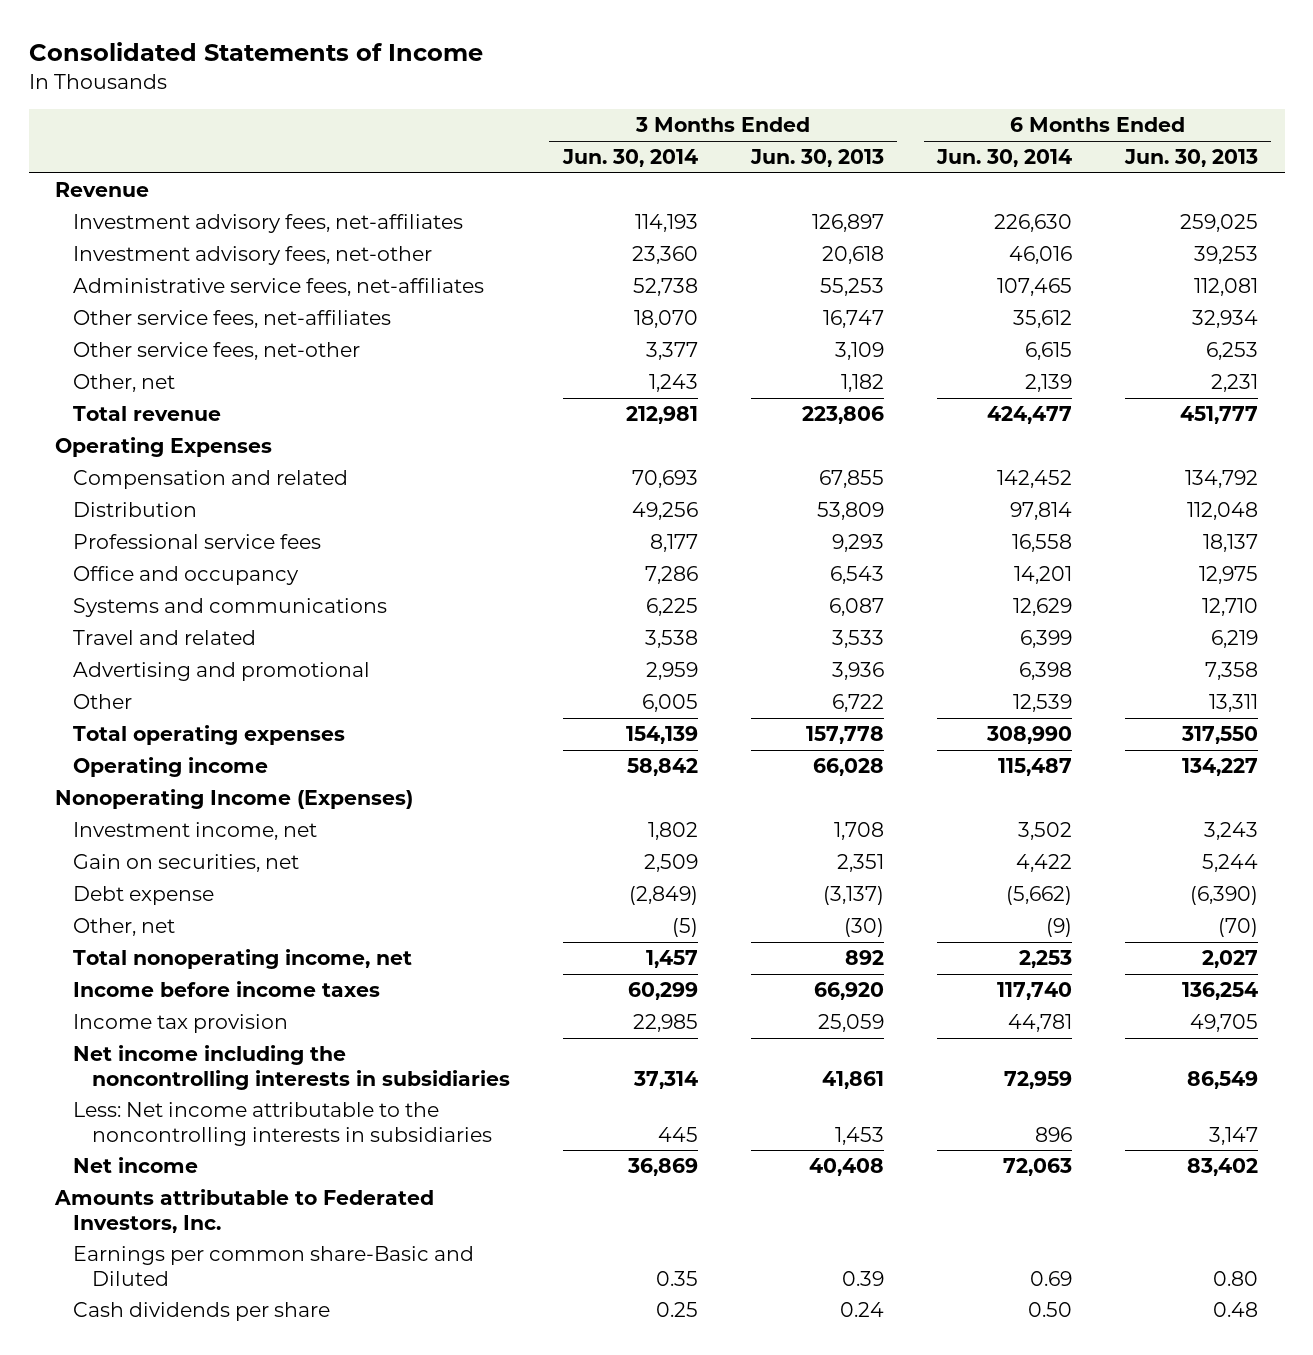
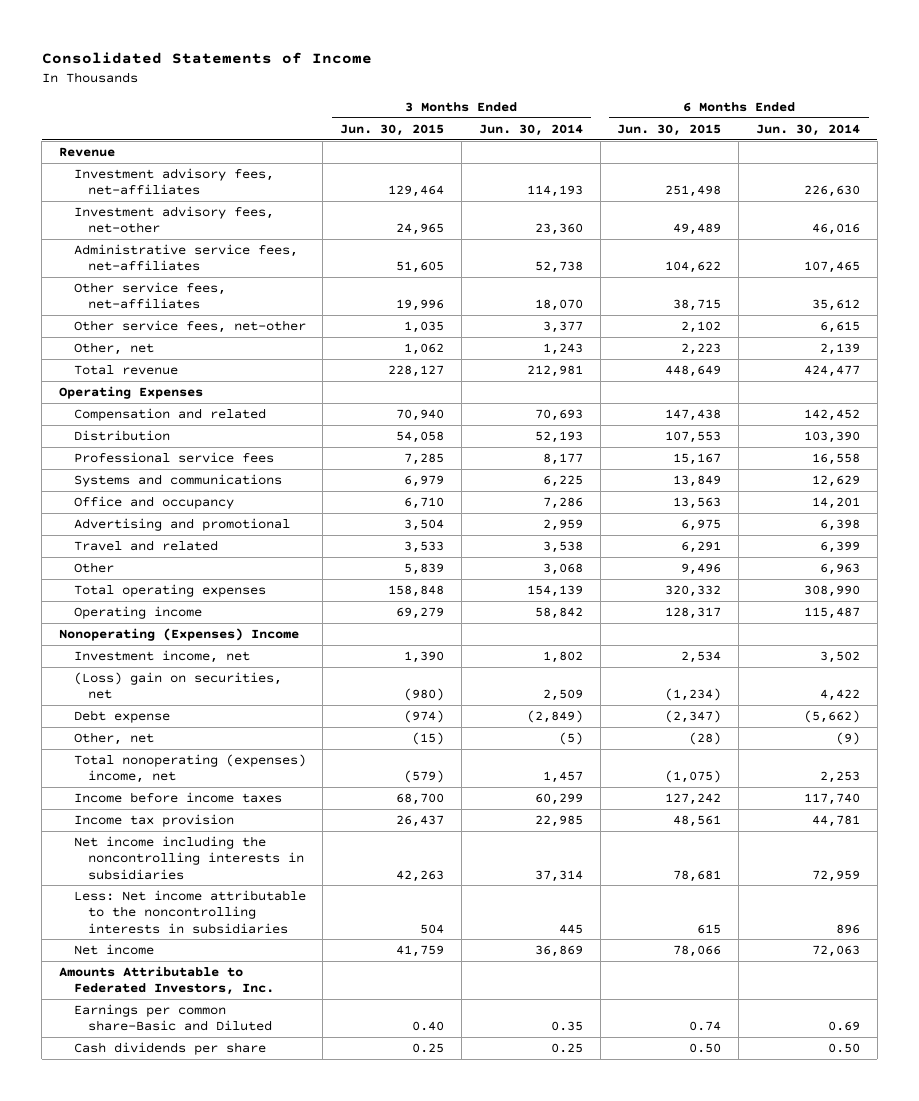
- | 3 Months Ended Jun. 30, 2014 | 3 Months Ended Jun. 30, 2013 | 6 Months Ended Jun. 30, 2014 | 6 Months Ended Jun. 30, 2013
+ | 3 Months Ended Jun. 30, 2015 | 3 Months Ended Jun. 30, 2014 | 6 Months Ended Jun. 30, 2015 | 6 Months Ended Jun. 30, 2014
- Distribution | 49,256 | 53,809 | 97,814 | 112,048
+ Distribution | 54,058 | 52,193 | 107,553 | 103,390
moved down: Office and occupancy | 6,710 | 7,286 | 13,563 | 14,201
- Other | 6,005 | 6,722 | 12,539 | 13,311
moved down: Travel and related | 3,533 | 3,538 | 6,291 | 6,399
+ Other | 5,839 | 3,068 | 9,496 | 6,963
- Nonoperating Income (Expenses)
+ Nonoperating (Expenses) Income
- Gain on securities, net | 2,509 | 2,351 | 4,422 | 5,244
+ (Loss) gain on securities, net | (980) | 2,509 | (1,234) | 4,422
- Total nonoperating income, net | 1,457 | 892 | 2,253 | 2,027
+ Total nonoperating (expenses) income, net | (579) | 1,457 | (1,075) | 2,253
- Amounts attributable to Federated Investors, Inc.
+ Amounts Attributable to Federated Investors, Inc.

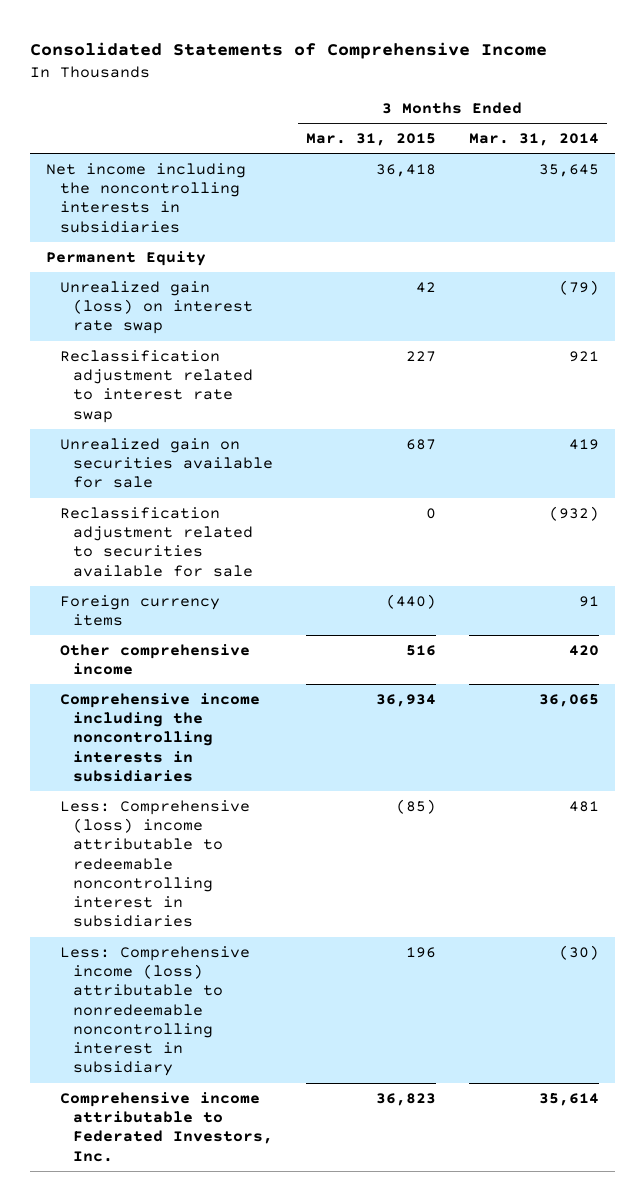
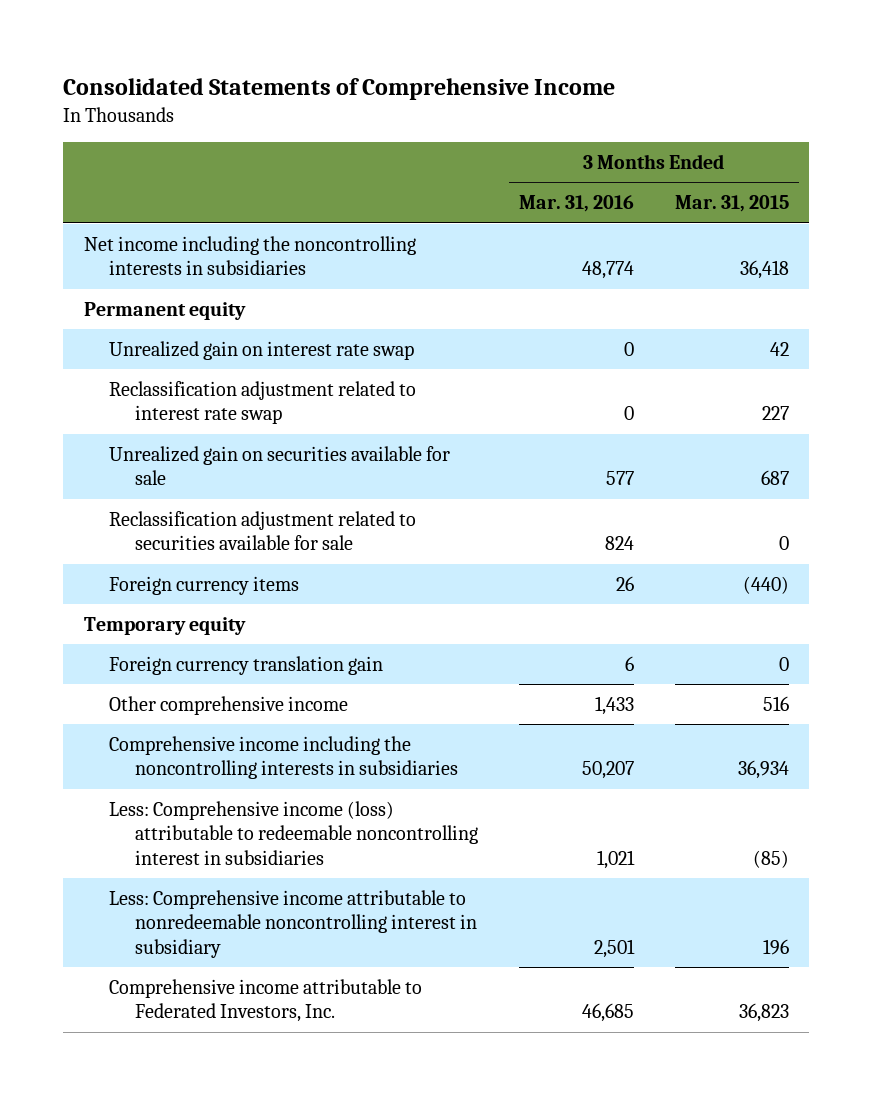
- | 3 Months Ended Mar. 31, 2015 | 3 Months Ended Mar. 31, 2014
+ | 3 Months Ended Mar. 31, 2016 | 3 Months Ended Mar. 31, 2015
- Permanent Equity
- Unrealized gain (loss) on interest rate swap | 42 | (79)
+ Permanent equity
+ Unrealized gain on interest rate swap | 0 | 42
+ Temporary equity
+ Foreign currency translation gain | 6 | 0
- Less: Comprehensive (loss) income attributable to redeemable noncontrolling interest in subsidiaries | (85) | 481
- Less: Comprehensive income (loss) attributable to nonredeemable noncontrolling interest in subsidiary | 196 | (30)
+ Less: Comprehensive income (loss) attributable to redeemable noncontrolling interest in subsidiaries | 1,021 | (85)
+ Less: Comprehensive income attributable to nonredeemable noncontrolling interest in subsidiary | 2,501 | 196

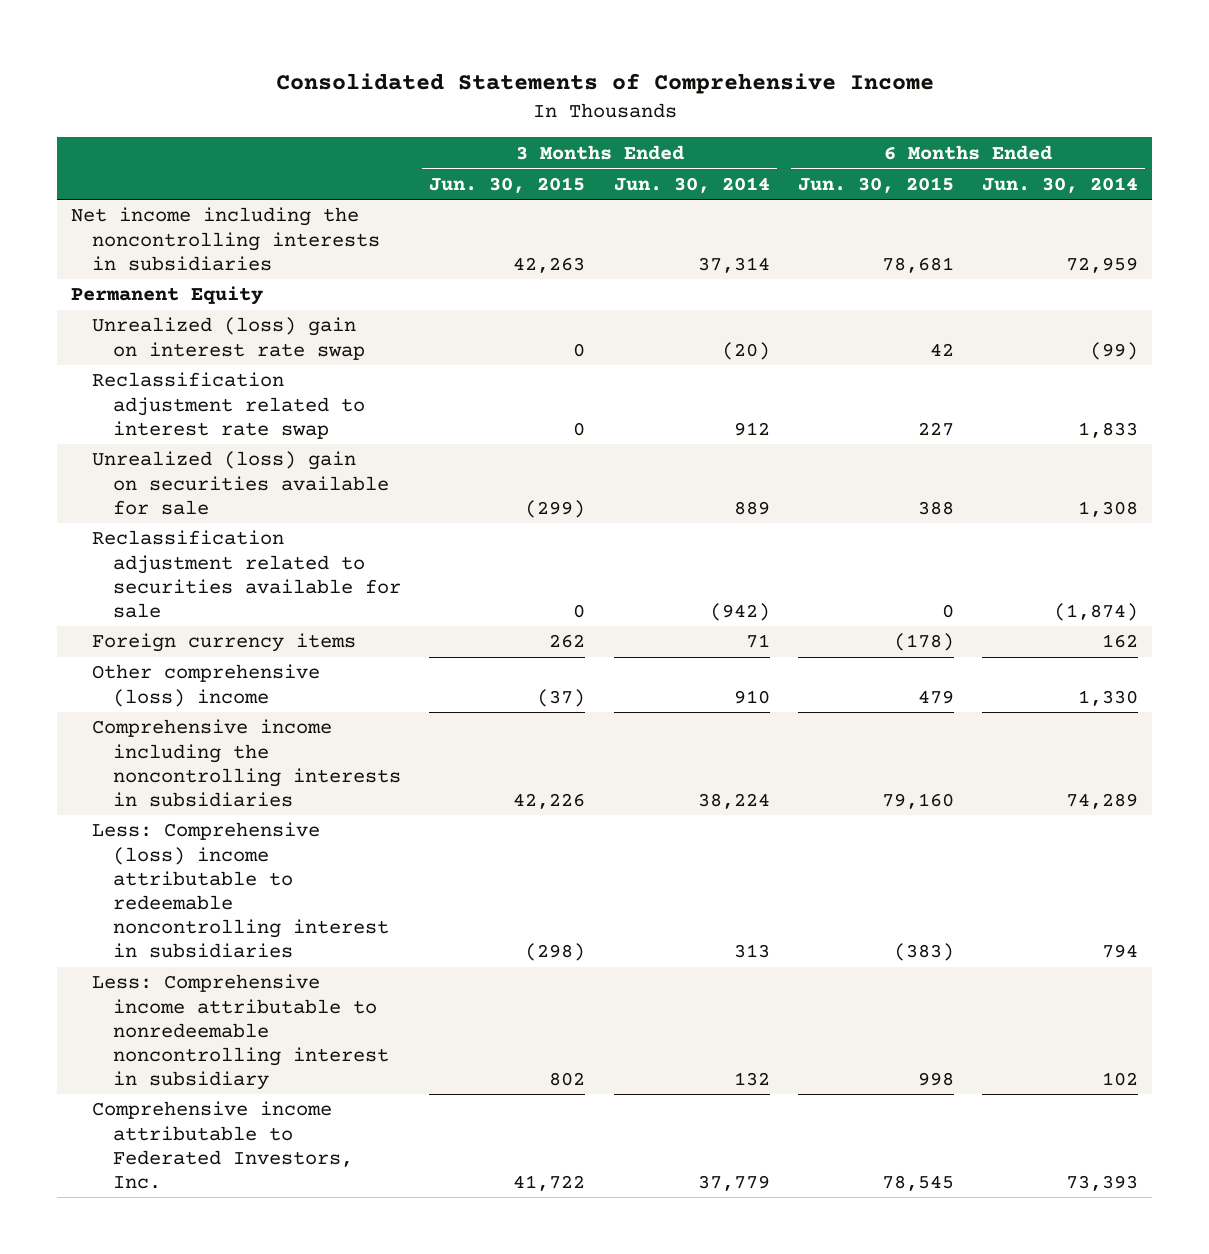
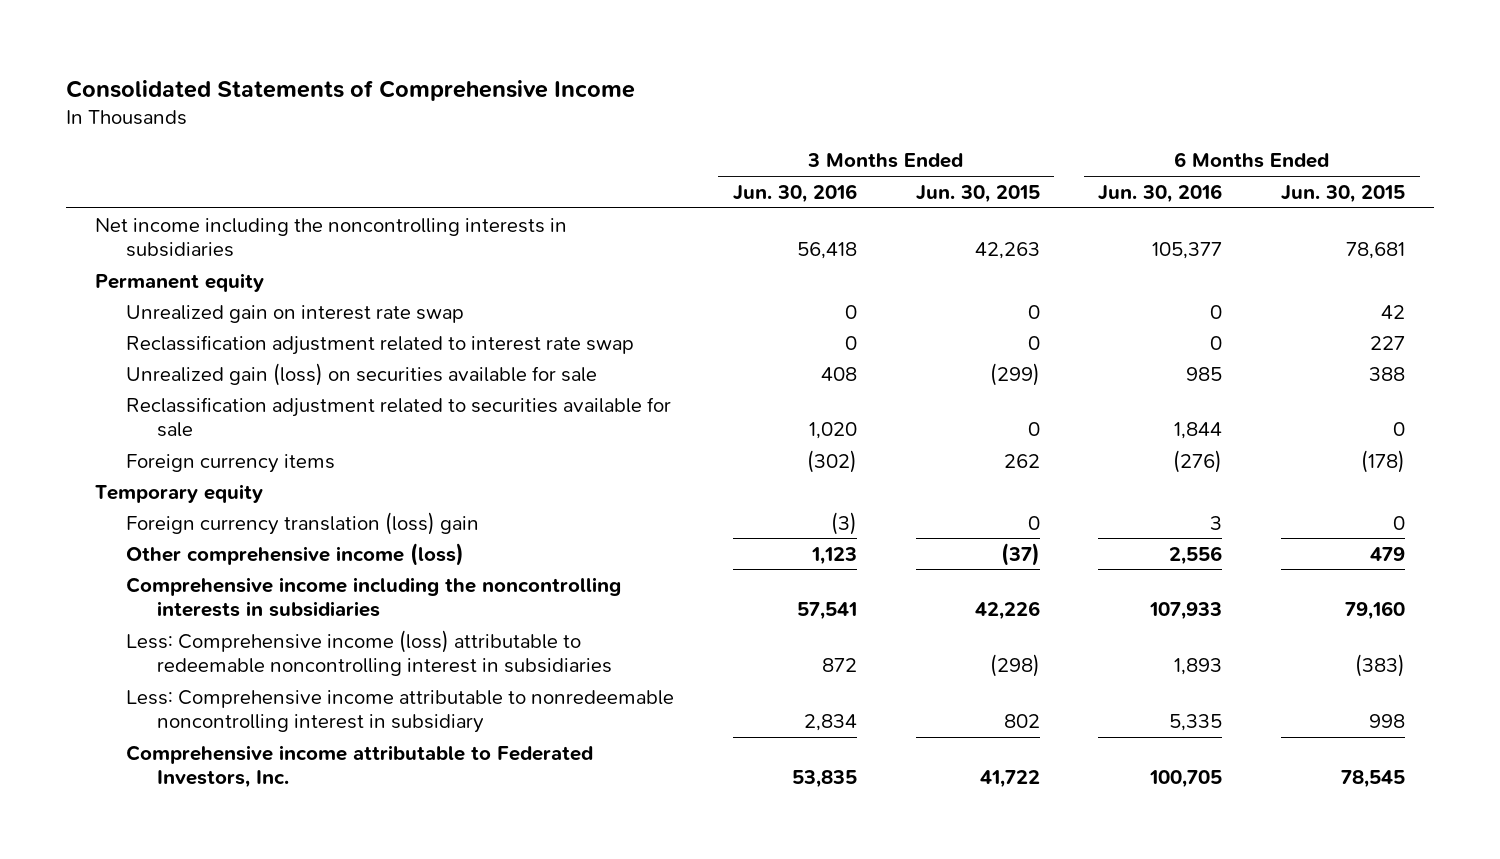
- | 3 Months Ended Jun. 30, 2015 | 3 Months Ended Jun. 30, 2014 | 6 Months Ended Jun. 30, 2015 | 6 Months Ended Jun. 30, 2014
+ | 3 Months Ended Jun. 30, 2016 | 3 Months Ended Jun. 30, 2015 | 6 Months Ended Jun. 30, 2016 | 6 Months Ended Jun. 30, 2015
- Permanent Equity
- Unrealized (loss) gain on interest rate swap | 0 | (20) | 42 | (99)
+ Permanent equity
+ Unrealized gain on interest rate swap | 0 | 0 | 0 | 42
- Unrealized (loss) gain on securities available for sale | (299) | 889 | 388 | 1,308
+ Unrealized gain (loss) on securities available for sale | 408 | (299) | 985 | 388
- Other comprehensive (loss) income | (37) | 910 | 479 | 1,330
+ Temporary equity
+ Foreign currency translation (loss) gain | (3) | 0 | 3 | 0
+ Other comprehensive income (loss) | 1,123 | (37) | 2,556 | 479
- Less: Comprehensive (loss) income attributable to redeemable noncontrolling interest in subsidiaries | (298) | 313 | (383) | 794
+ Less: Comprehensive income (loss) attributable to redeemable noncontrolling interest in subsidiaries | 872 | (298) | 1,893 | (383)

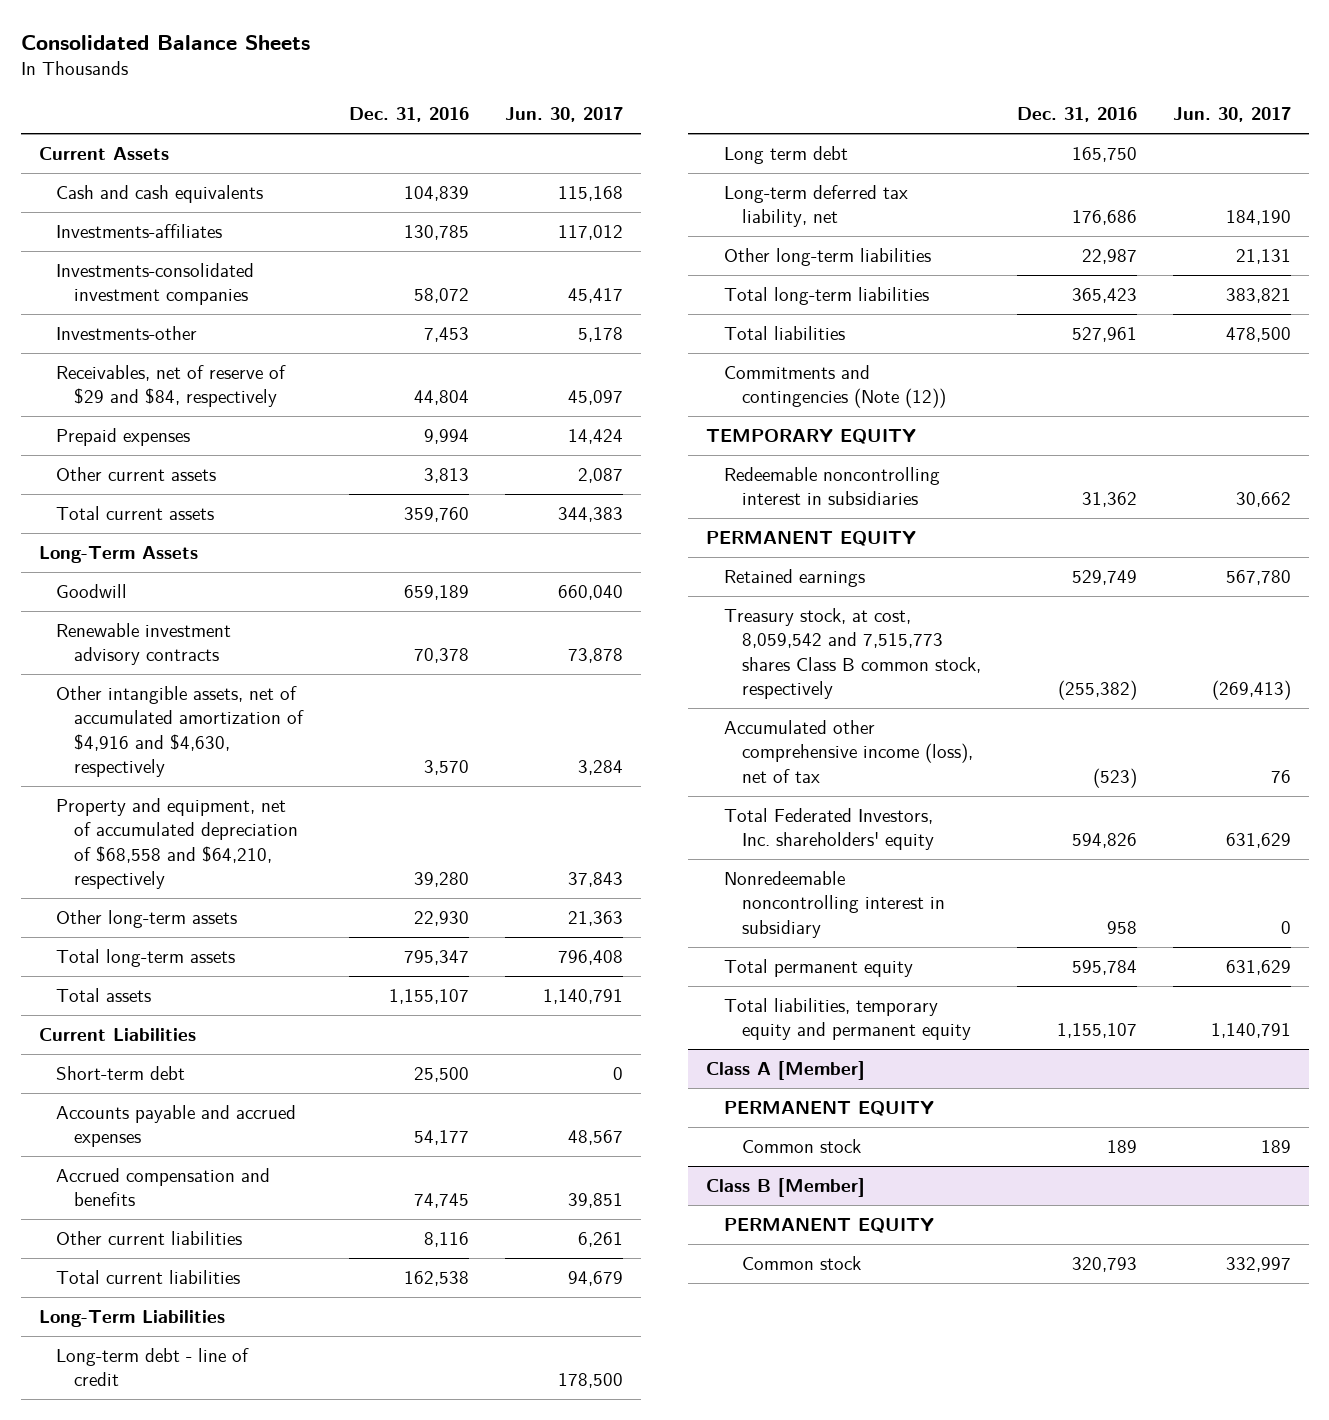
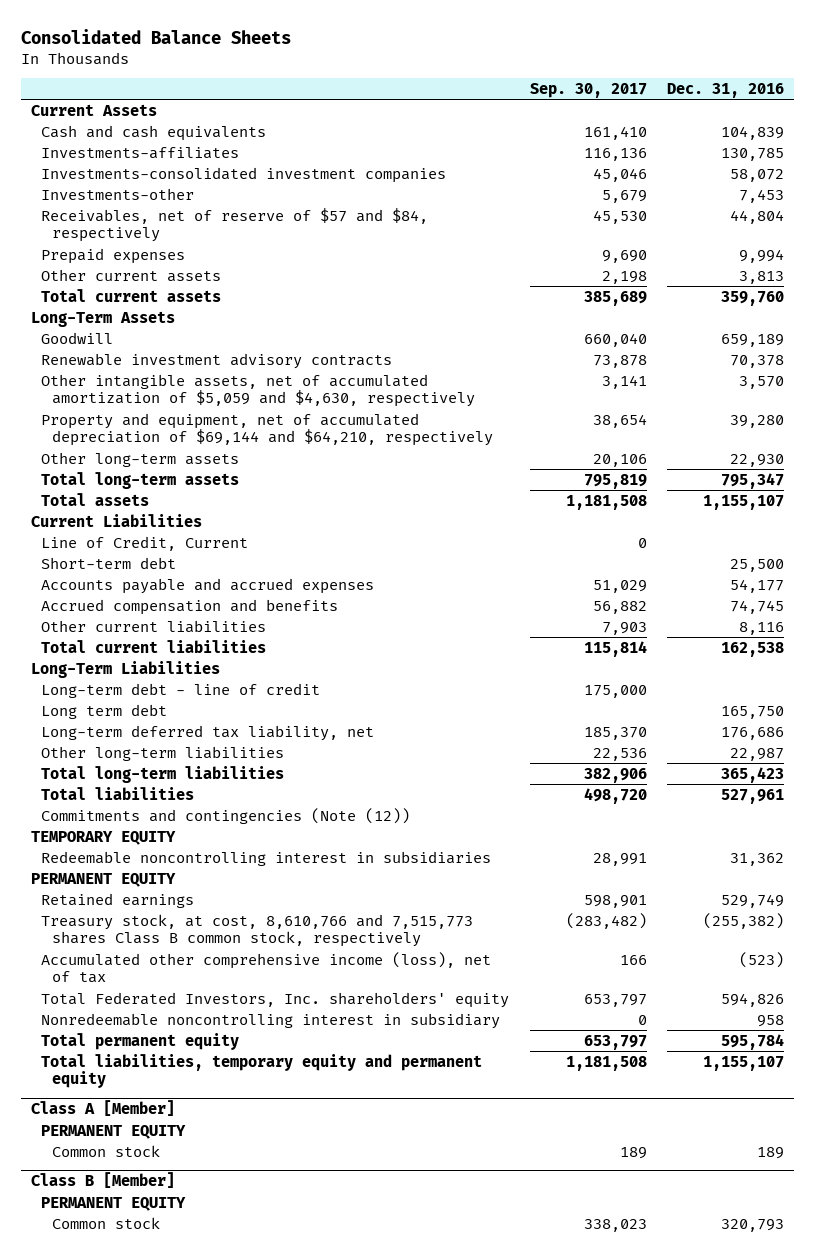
- | Dec. 31, 2016 | Jun. 30, 2017
+ | Sep. 30, 2017 | Dec. 31, 2016
- Receivables, net of reserve of $29 and $84, respectively | 44,804 | 45,097
+ Receivables, net of reserve of $57 and $84, respectively | 45,530 | 44,804
- Other intangible assets, net of accumulated amortization of $4,916 and $4,630, respectively | 3,570 | 3,284
- Property and equipment, net of accumulated depreciation of $68,558 and $64,210, respectively | 39,280 | 37,843
+ Other intangible assets, net of accumulated amortization of $5,059 and $4,630, respectively | 3,141 | 3,570
+ Property and equipment, net of accumulated depreciation of $69,144 and $64,210, respectively | 38,654 | 39,280
+ Line of Credit, Current | 0 |
- Treasury stock, at cost, 8,059,542 and 7,515,773 shares Class B common stock, respectively | (255,382) | (269,413)
+ Treasury stock, at cost, 8,610,766 and 7,515,773 shares Class B common stock, respectively | (283,482) | (255,382)

